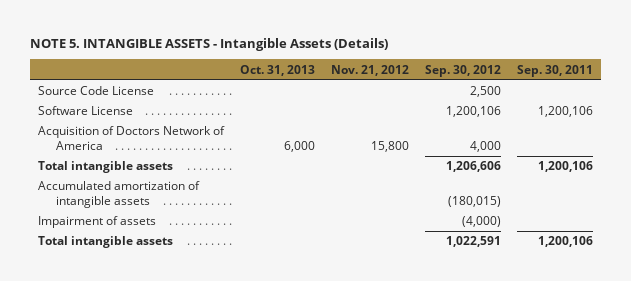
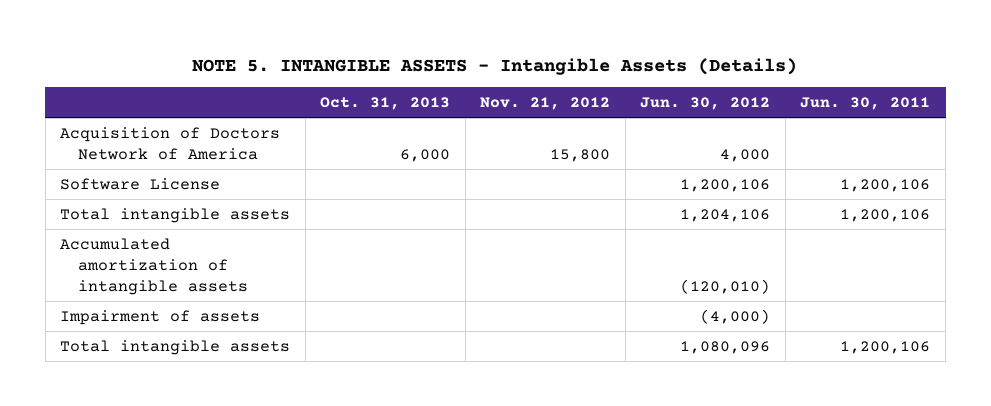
- | Oct. 31, 2013 | Nov. 21, 2012 | Sep. 30, 2012 | Sep. 30, 2011
+ | Oct. 31, 2013 | Nov. 21, 2012 | Jun. 30, 2012 | Jun. 30, 2011
- Source Code License | | | 2,500 |
moved down: Software License | | | 1,200,106 | 1,200,106

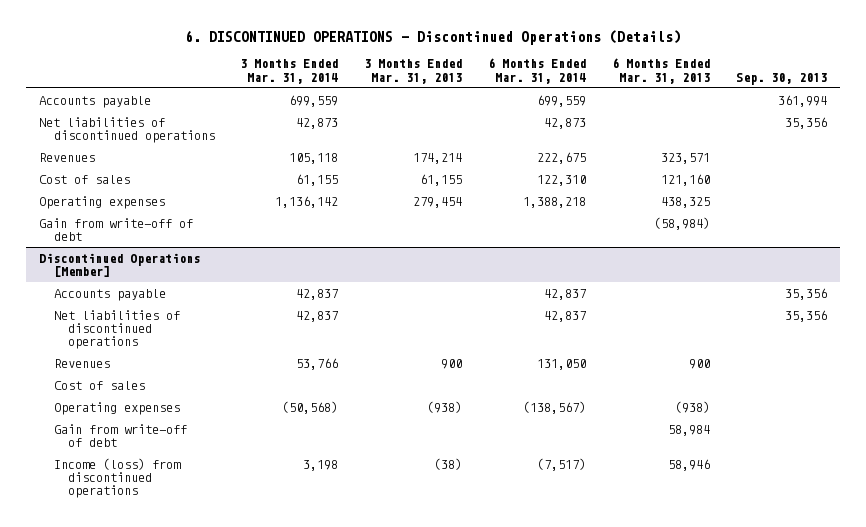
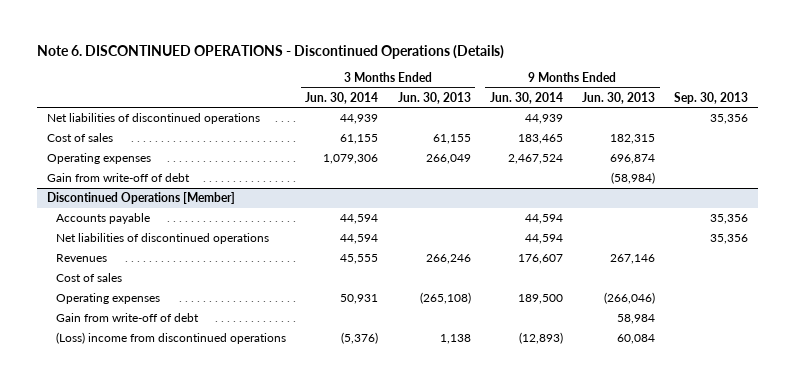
- 6. DISCONTINUED OPERATIONS - Discontinued Operations (Details)
+ Note 6. DISCONTINUED OPERATIONS - Discontinued Operations (Details)
- | 3 Months Ended Mar. 31, 2014 | 3 Months Ended Mar. 31, 2013 | 6 Months Ended Mar. 31, 2014 | 6 Months Ended Mar. 31, 2013 | Sep. 30, 2013
+ | 3 Months Ended Jun. 30, 2014 | 3 Months Ended Jun. 30, 2013 | 9 Months Ended Jun. 30, 2014 | 9 Months Ended Jun. 30, 2013 | Sep. 30, 2013
- Accounts payable | 699,559 | | 699,559 | | 361,994
- Revenues | 105,118 | 174,214 | 222,675 | 323,571 |
@ Discontinued Operations [Member]
- Income (loss) from discontinued operations | 3,198 | (38) | (7,517) | 58,946 |
+ (Loss) income from discontinued operations | (5,376) | 1,138 | (12,893) | 60,084 |

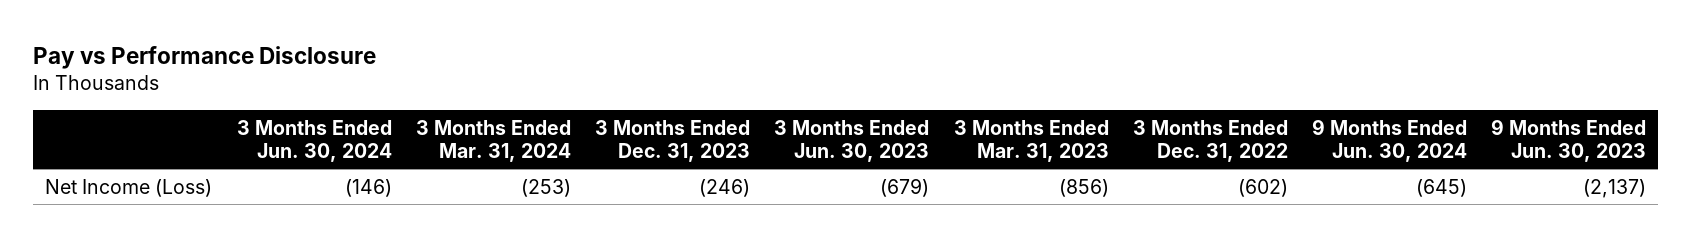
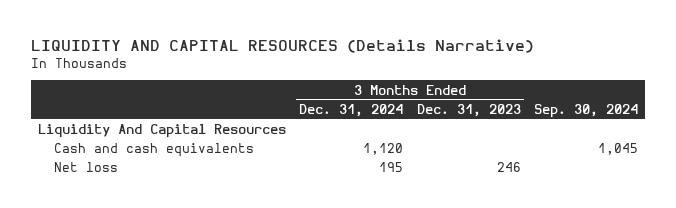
- Pay vs Performance Disclosure
+ LIQUIDITY AND CAPITAL RESOURCES (Details Narrative)
- | 3 Months Ended Jun. 30, 2024 | 3 Months Ended Mar. 31, 2024 | 3 Months Ended Dec. 31, 2023 | 3 Months Ended Jun. 30, 2023 | 3 Months Ended Mar. 31, 2023 | 3 Months Ended Dec. 31, 2022 | 9 Months Ended Jun. 30, 2024 | 9 Months Ended Jun. 30, 2023
+ | 3 Months Ended Dec. 31, 2024 | 3 Months Ended Dec. 31, 2023 | Sep. 30, 2024
- Net Income (Loss) | (146) | (253) | (246) | (679) | (856) | (602) | (645) | (2,137)
+ Liquidity And Capital Resources
+ Cash and cash equivalents | 1,120 | | 1,045
+ Net loss | 195 | 246 |

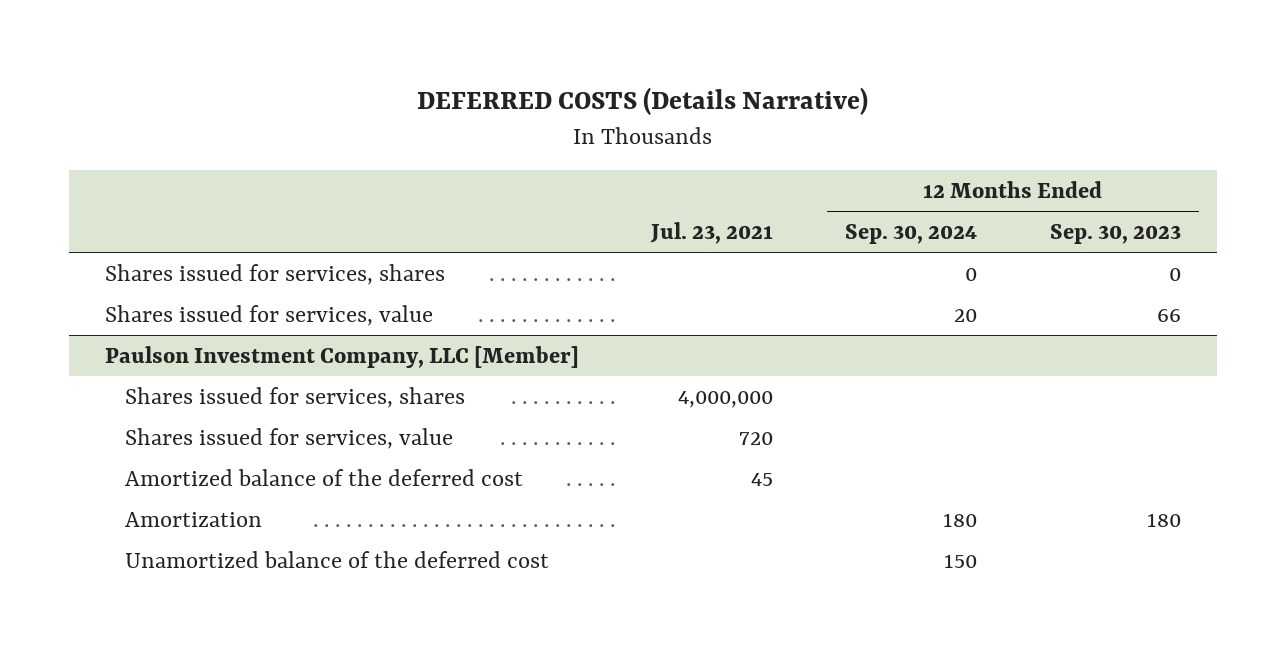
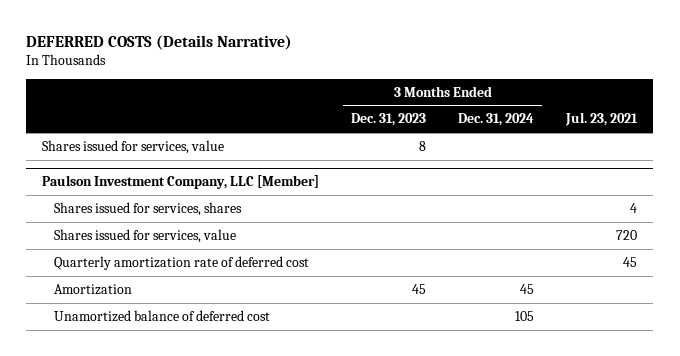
- | Jul. 23, 2021 | 12 Months Ended Sep. 30, 2024 | 12 Months Ended Sep. 30, 2023
+ | 3 Months Ended Dec. 31, 2023 | 3 Months Ended Dec. 31, 2024 | Jul. 23, 2021
- Shares issued for services, shares | | 0 | 0
@ Paulson Investment Company, LLC [Member]
- Shares issued for services, shares | 4,000,000 | |
+ Shares issued for services, shares | | | 4
- Amortized balance of the deferred cost | 45 | |
+ Quarterly amortization rate of deferred cost | | | 45
- Unamortized balance of the deferred cost | | 150 |
+ Unamortized balance of deferred cost | | 105 |

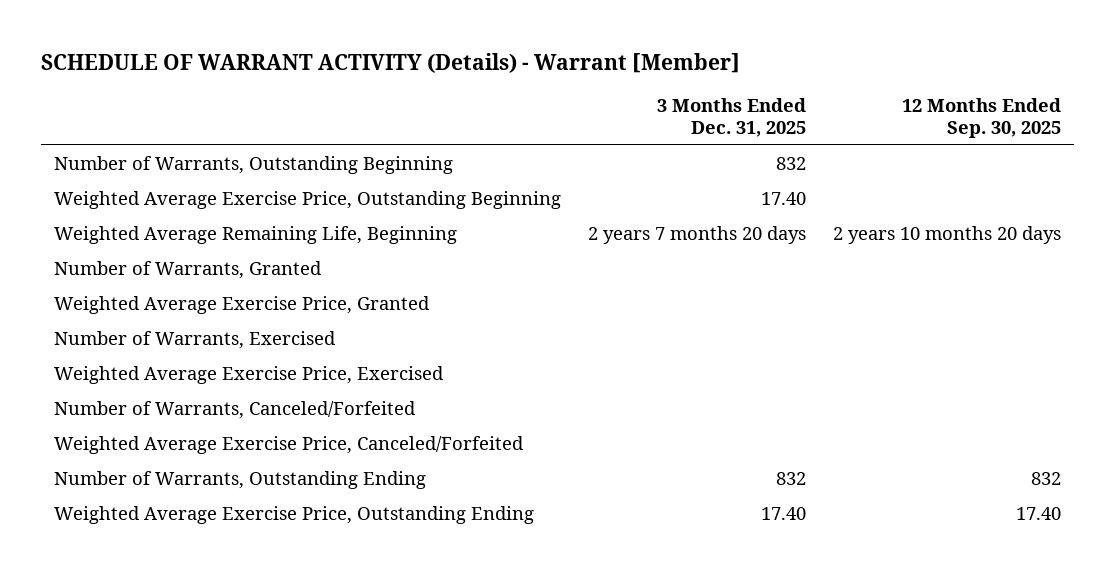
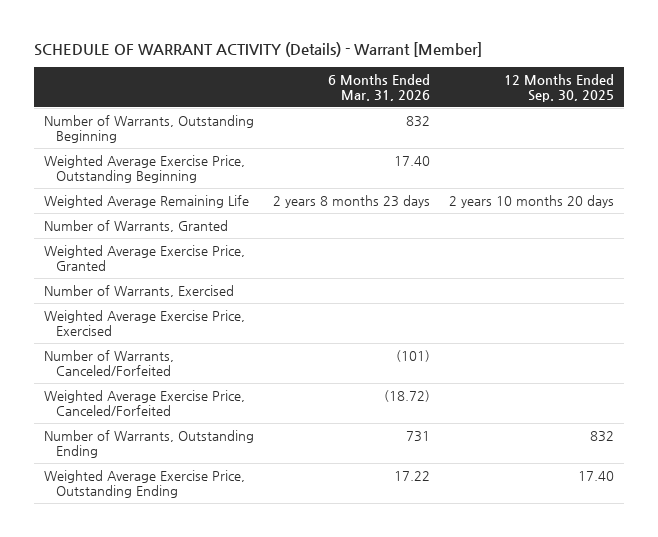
- | 3 Months Ended Dec. 31, 2025 | 12 Months Ended Sep. 30, 2025
+ | 6 Months Ended Mar. 31, 2026 | 12 Months Ended Sep. 30, 2025
- Weighted Average Remaining Life, Beginning | 2 years 7 months 20 days | 2 years 10 months 20 days
+ Weighted Average Remaining Life | 2 years 8 months 23 days | 2 years 10 months 20 days

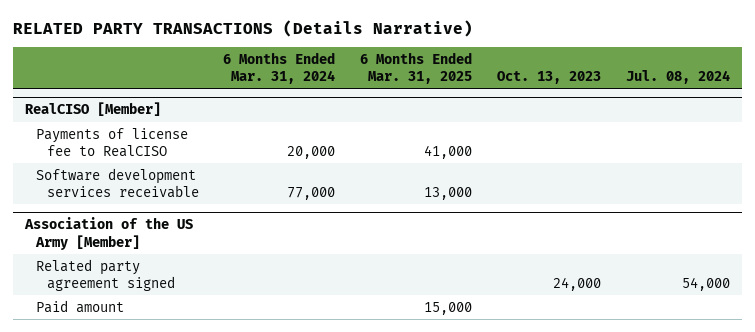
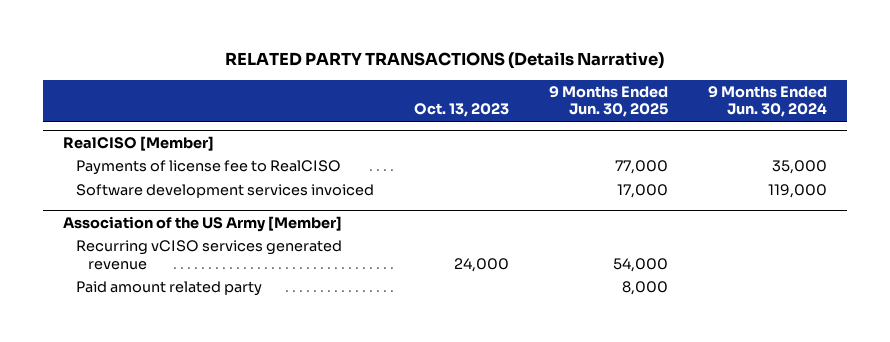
- | 6 Months Ended Mar. 31, 2024 | 6 Months Ended Mar. 31, 2025 | Oct. 13, 2023 | Jul. 08, 2024
+ | Oct. 13, 2023 | 9 Months Ended Jun. 30, 2025 | 9 Months Ended Jun. 30, 2024
@ RealCISO [Member]
- Software development services receivable | 77,000 | 13,000 | |
+ Software development services invoiced | | 17,000 | 119,000
@ Association of the US Army [Member]
- Related party agreement signed | | | 24,000 | 54,000
- Paid amount | | 15,000 | |
+ Recurring vCISO services generated revenue | 24,000 | 54,000 |
+ Paid amount related party | | 8,000 |

